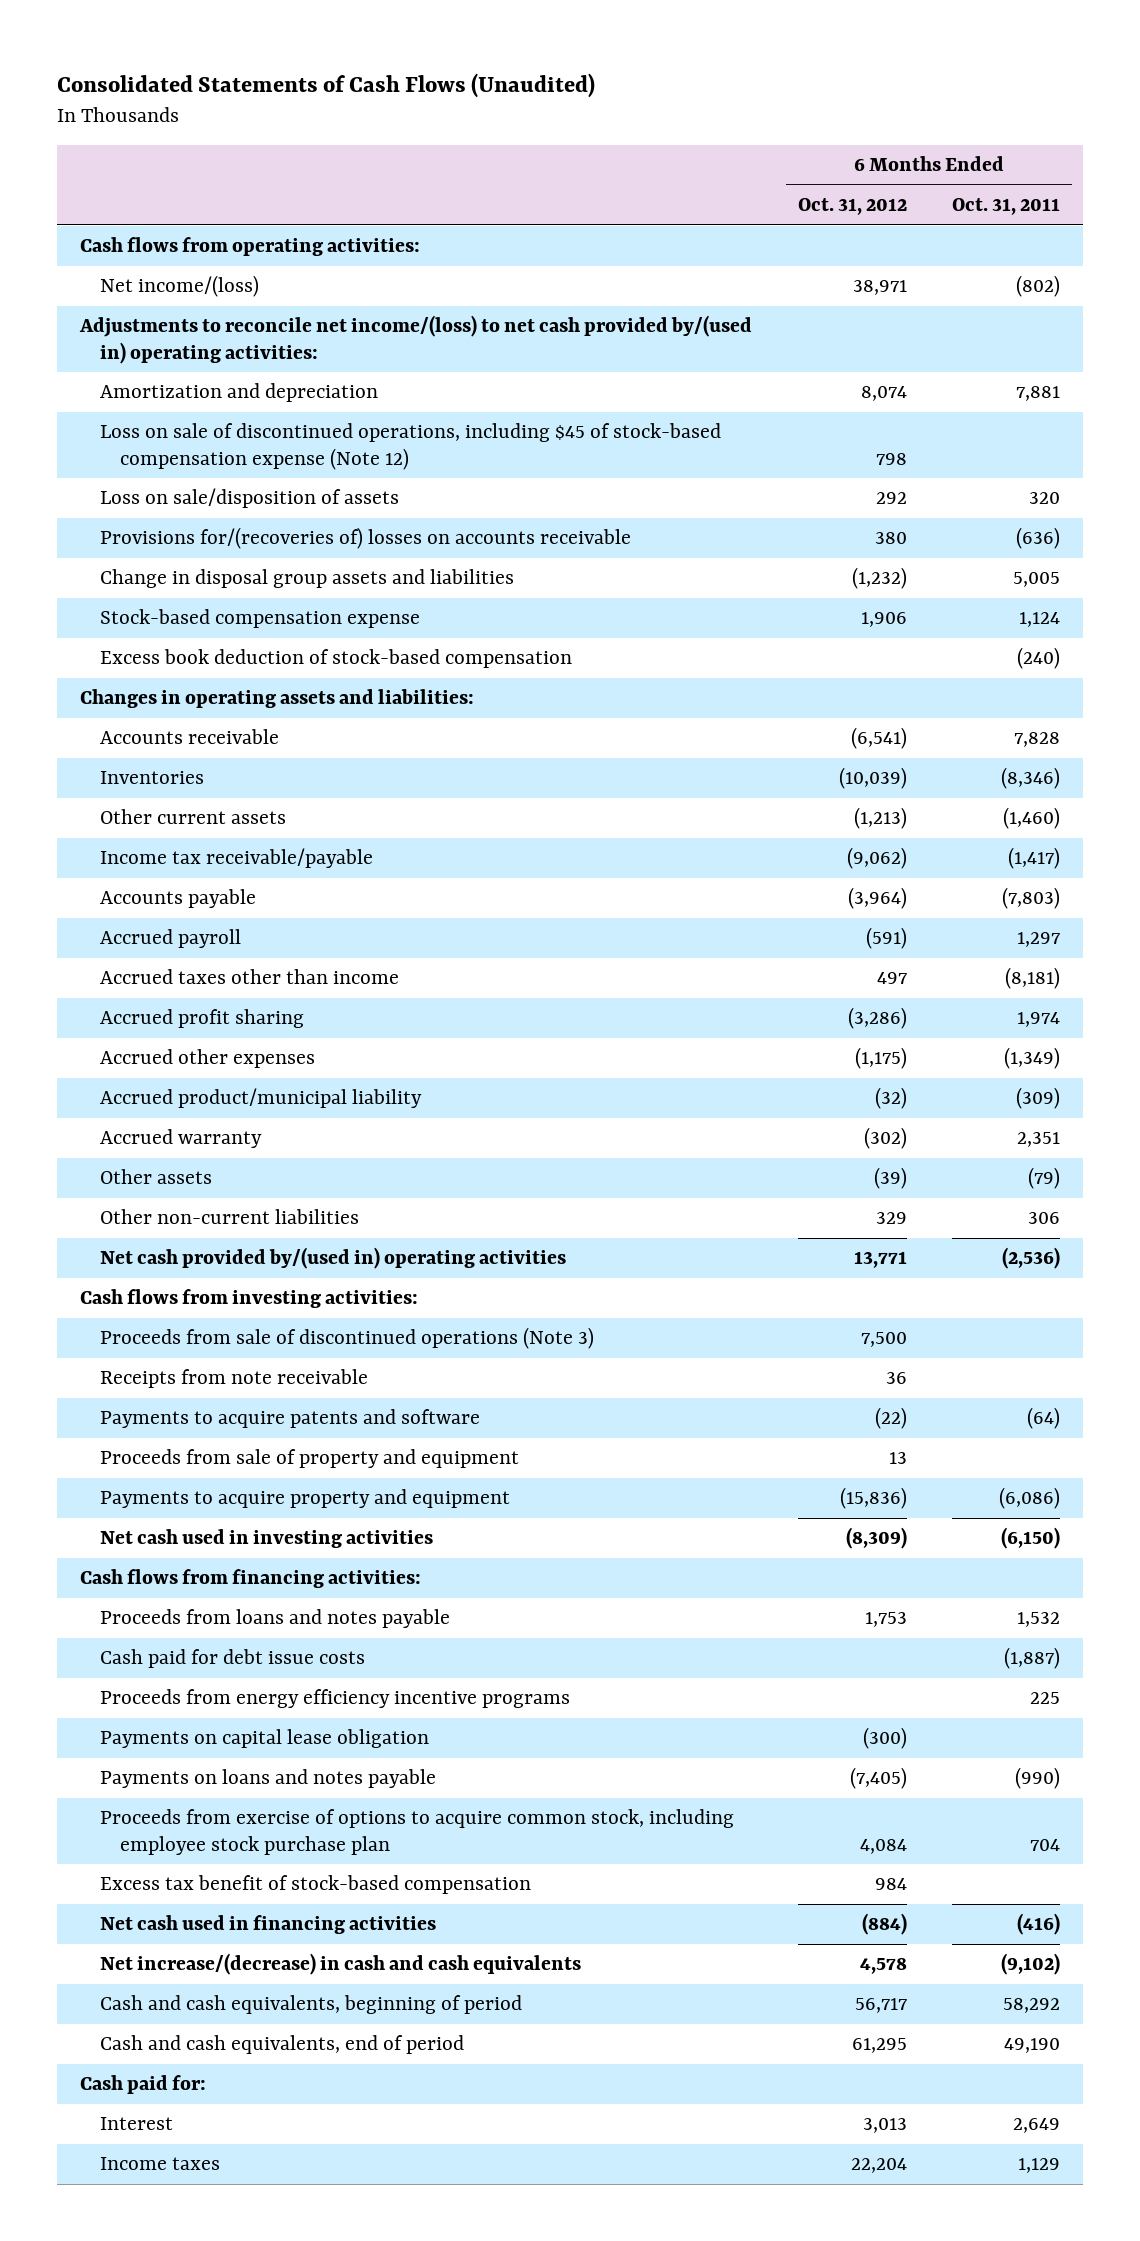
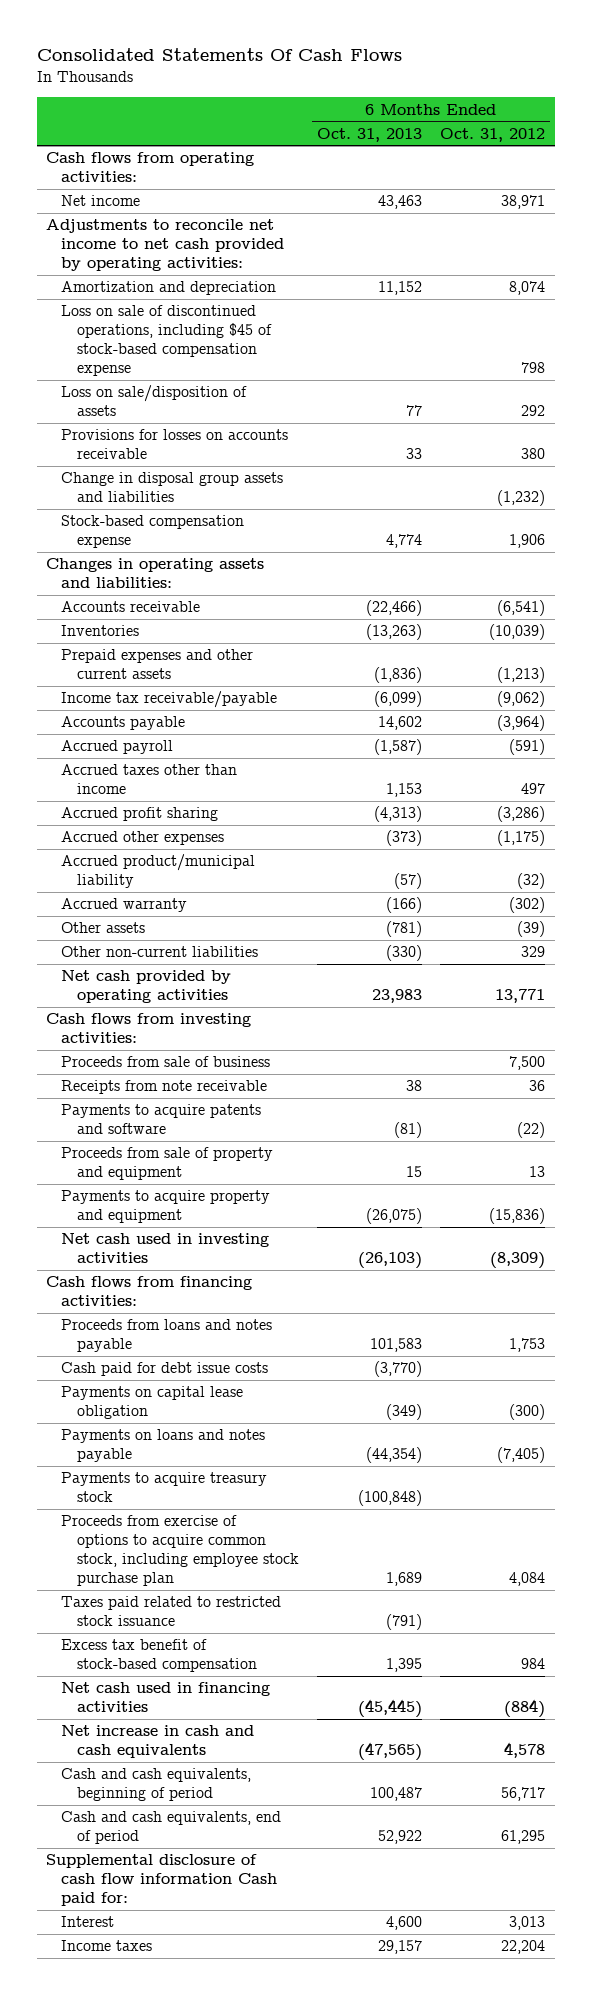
- Consolidated Statements of Cash Flows (Unaudited)
+ Consolidated Statements Of Cash Flows
- | 6 Months Ended Oct. 31, 2012 | 6 Months Ended Oct. 31, 2011
+ | 6 Months Ended Oct. 31, 2013 | 6 Months Ended Oct. 31, 2012
- Net income/(loss) | 38,971 | (802)
- Adjustments to reconcile net income/(loss) to net cash provided by/(used in) operating activities:
+ Net income | 43,463 | 38,971
+ Adjustments to reconcile net income to net cash provided by operating activities:
- Loss on sale of discontinued operations, including $45 of stock-based compensation expense (Note 12) | 798 |
+ Loss on sale of discontinued operations, including $45 of stock-based compensation expense | | 798
- Provisions for/(recoveries of) losses on accounts receivable | 380 | (636)
+ Provisions for losses on accounts receivable | 33 | 380
- Excess book deduction of stock-based compensation | | (240)
- Other current assets | (1,213) | (1,460)
+ Prepaid expenses and other current assets | (1,836) | (1,213)
- Net cash provided by/(used in) operating activities | 13,771 | (2,536)
+ Net cash provided by operating activities | 23,983 | 13,771
- Proceeds from sale of discontinued operations (Note 3) | 7,500 |
+ Proceeds from sale of business | | 7,500
- Proceeds from energy efficiency incentive programs | | 225
+ Payments to acquire treasury stock | (100,848) |
+ Taxes paid related to restricted stock issuance | (791) |
- Net increase/(decrease) in cash and cash equivalents | 4,578 | (9,102)
+ Net increase in cash and cash equivalents | (47,565) | 4,578
- Cash paid for:
+ Supplemental disclosure of cash flow information Cash paid for:

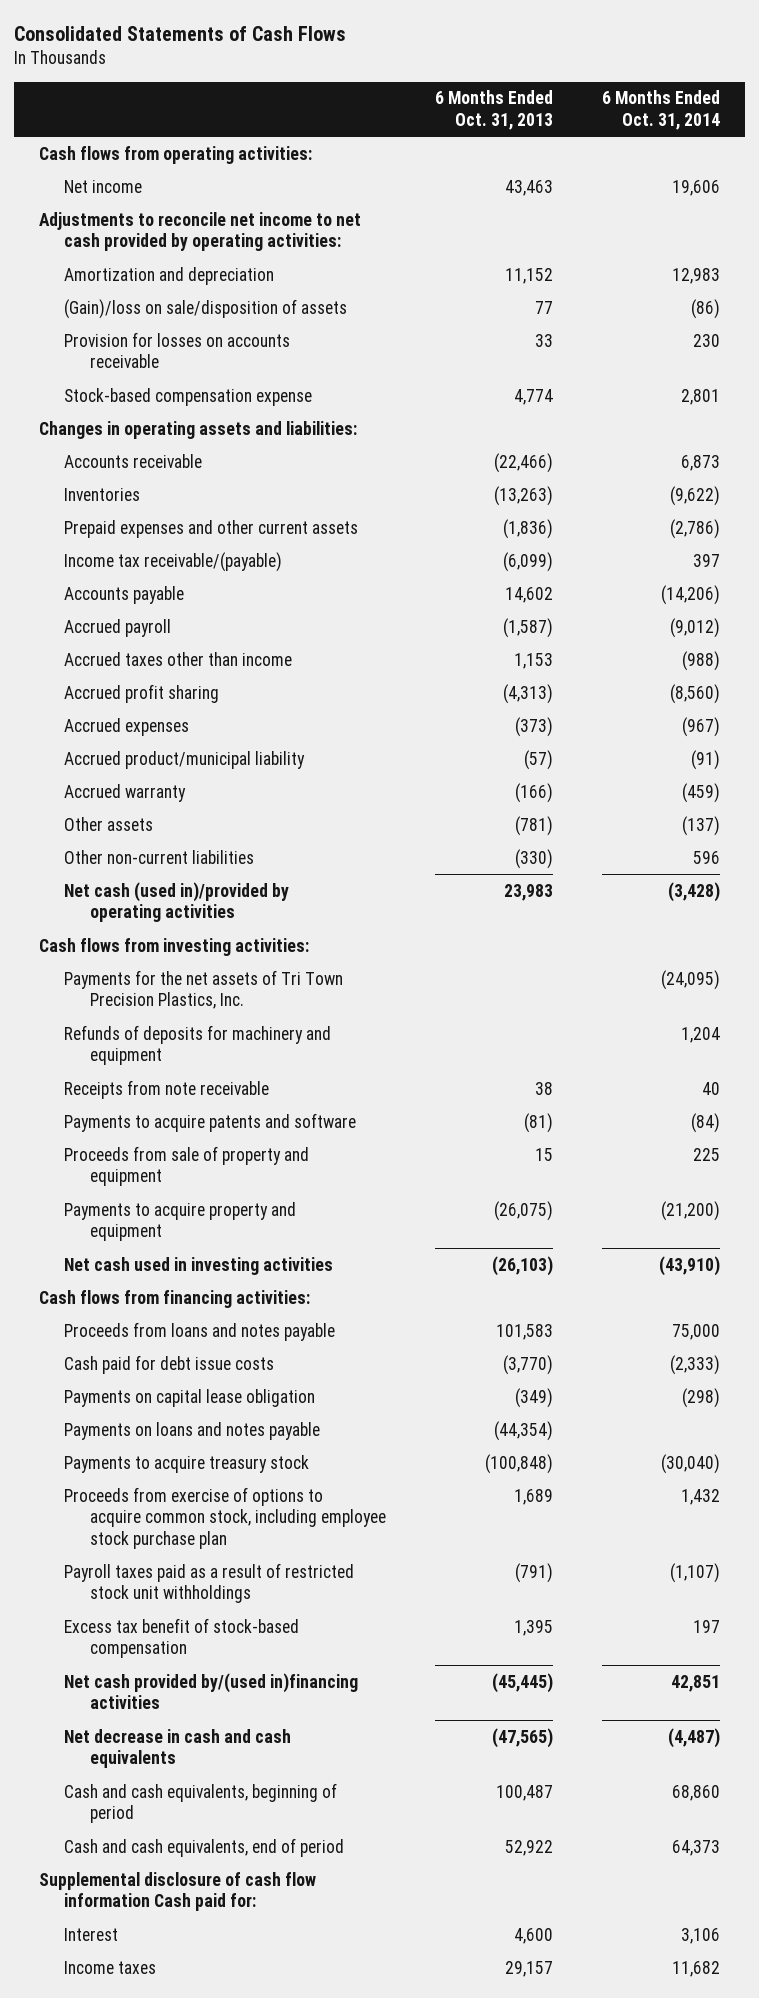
- Consolidated Statements Of Cash Flows
+ Consolidated Statements of Cash Flows
- | 6 Months Ended Oct. 31, 2013 | 6 Months Ended Oct. 31, 2012
+ | 6 Months Ended Oct. 31, 2013 | 6 Months Ended Oct. 31, 2014
- Loss on sale of discontinued operations, including $45 of stock-based compensation expense | | 798
- Loss on sale/disposition of assets | 77 | 292
- Provisions for losses on accounts receivable | 33 | 380
- Change in disposal group assets and liabilities | | (1,232)
+ (Gain)/loss on sale/disposition of assets | 77 | (86)
+ Provision for losses on accounts receivable | 33 | 230
- Income tax receivable/payable | (6,099) | (9,062)
+ Income tax receivable/(payable) | (6,099) | 397
- Accrued other expenses | (373) | (1,175)
+ Accrued expenses | (373) | (967)
- Net cash provided by operating activities | 23,983 | 13,771
+ Net cash (used in)/provided by operating activities | 23,983 | (3,428)
- Proceeds from sale of business | | 7,500
+ Payments for the net assets of Tri Town Precision Plastics, Inc. | | (24,095)
+ Refunds of deposits for machinery and equipment | | 1,204
- Taxes paid related to restricted stock issuance | (791) |
+ Payroll taxes paid as a result of restricted stock unit withholdings | (791) | (1,107)
- Net cash used in financing activities | (45,445) | (884)
- Net increase in cash and cash equivalents | (47,565) | 4,578
+ Net cash provided by/(used in)financing activities | (45,445) | 42,851
+ Net decrease in cash and cash equivalents | (47,565) | (4,487)

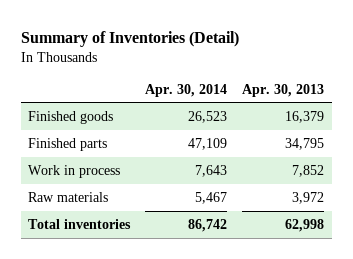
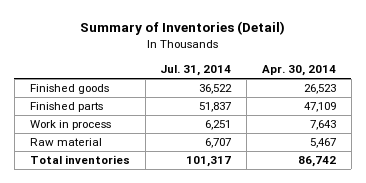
- | Apr. 30, 2014 | Apr. 30, 2013
+ | Jul. 31, 2014 | Apr. 30, 2014
- Raw materials | 5,467 | 3,972
+ Raw material | 6,707 | 5,467

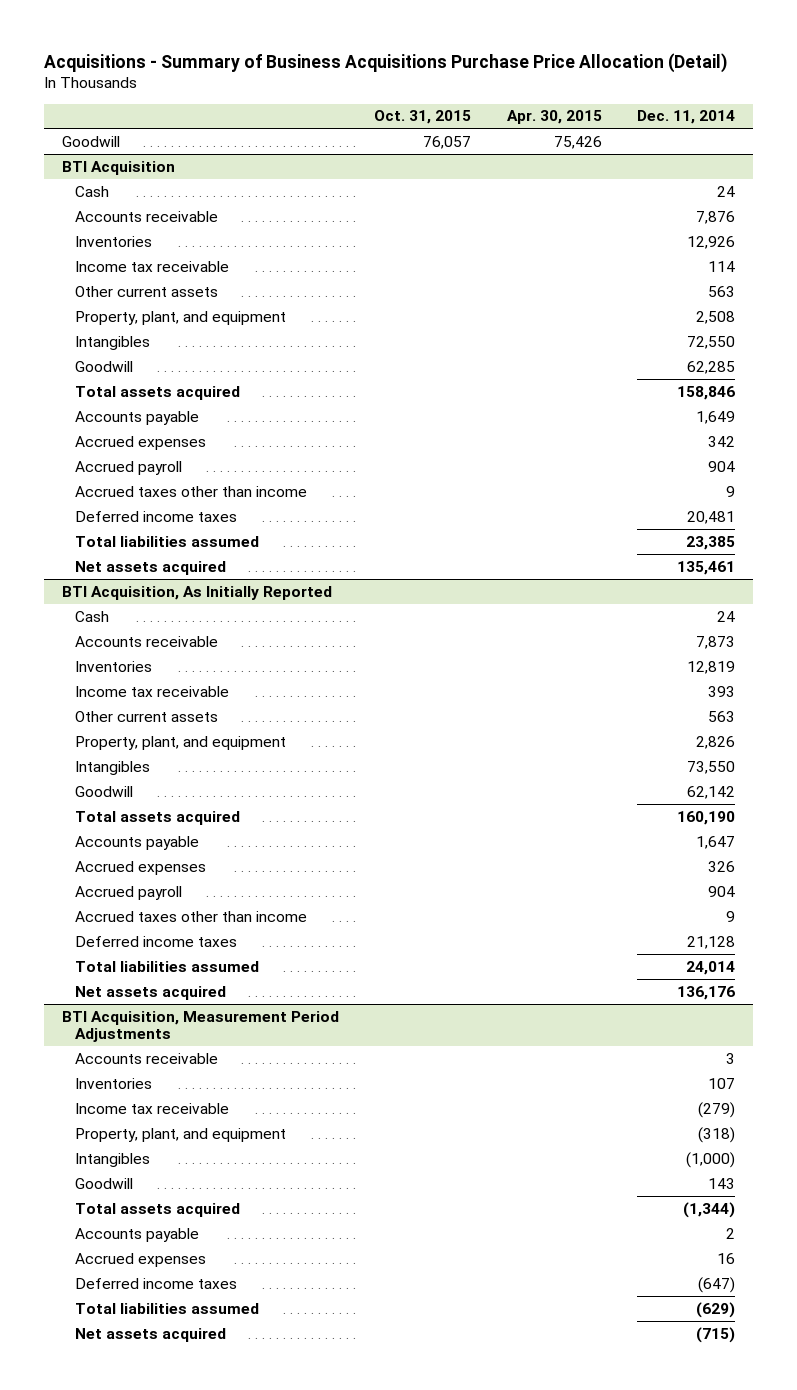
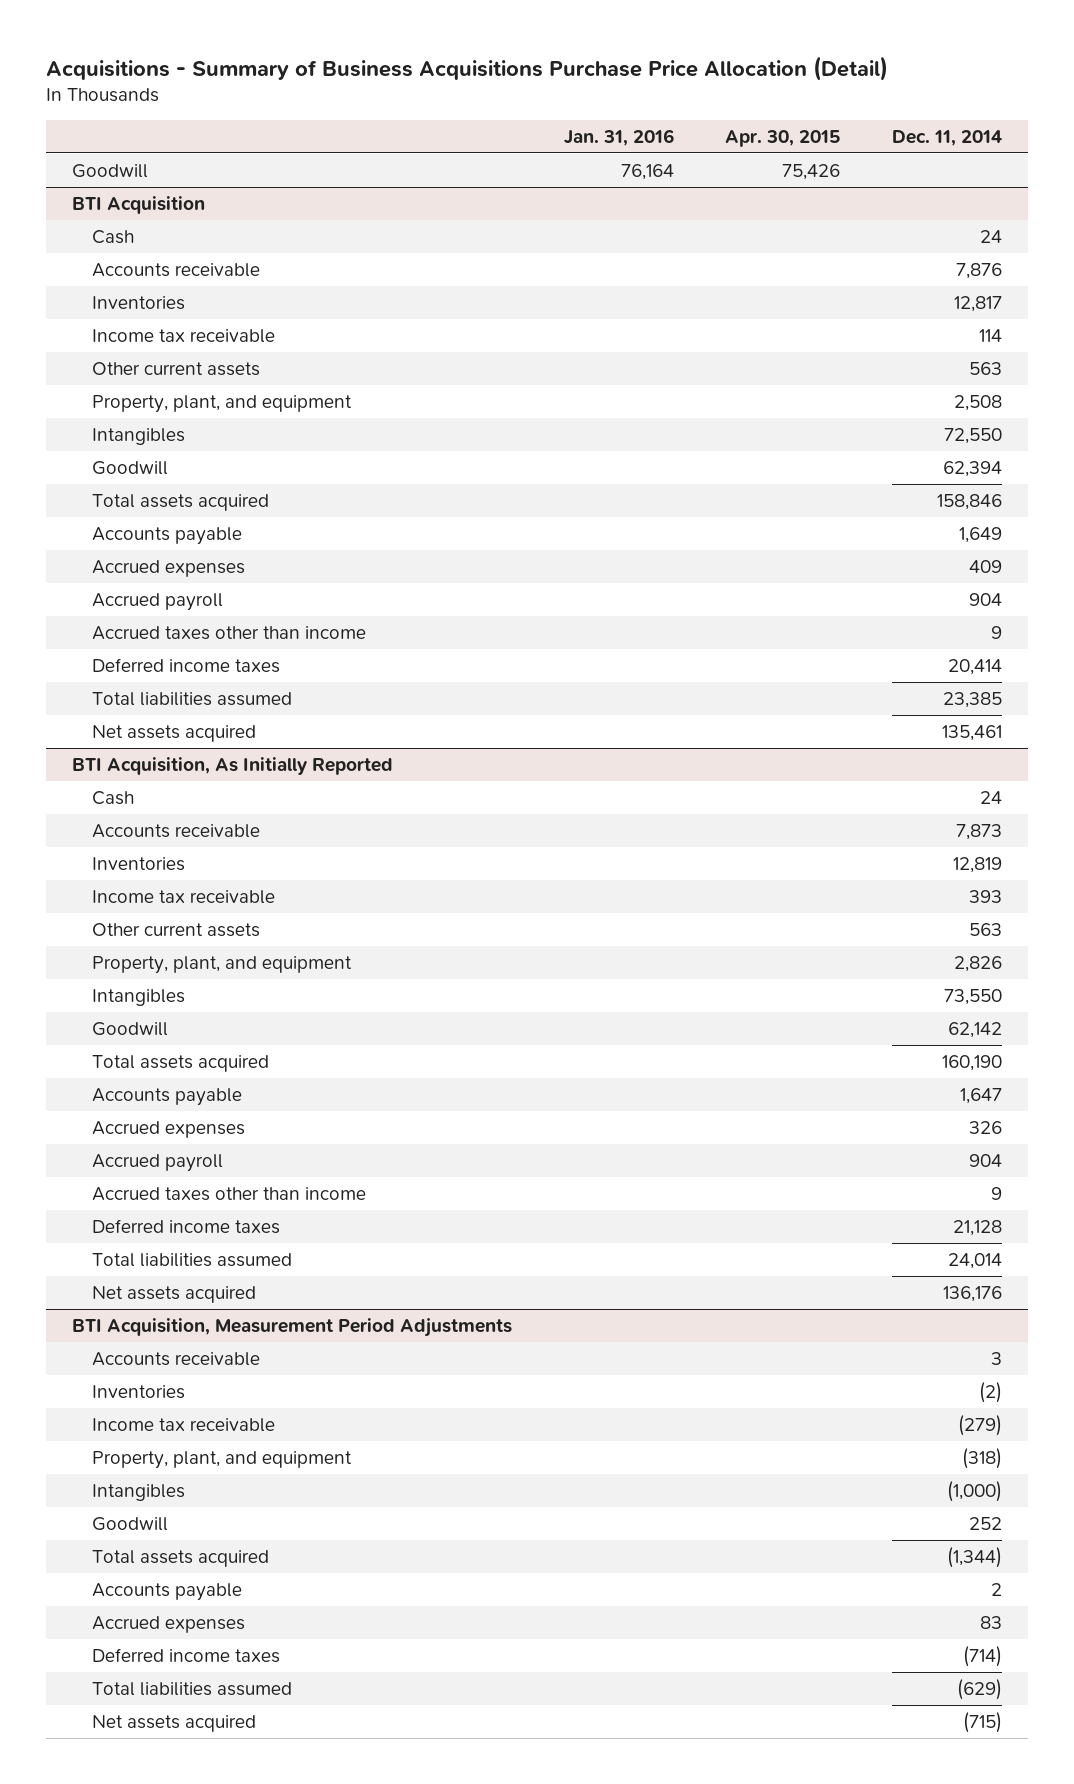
- | Oct. 31, 2015 | Apr. 30, 2015 | Dec. 11, 2014
+ | Jan. 31, 2016 | Apr. 30, 2015 | Dec. 11, 2014
@ BTI Acquisition
- Inventories | | | 12,926
+ Inventories | | | 12,817
- Goodwill | | | 62,285
+ Goodwill | | | 62,394
- Accrued expenses | | | 342
+ Accrued expenses | | | 409
- Deferred income taxes | | | 20,481
+ Deferred income taxes | | | 20,414
@ BTI Acquisition, Measurement Period Adjustments
- Inventories | | | 107
+ Inventories | | | (2)
- Goodwill | | | 143
+ Goodwill | | | 252
- Accrued expenses | | | 16
- Deferred income taxes | | | (647)
+ Accrued expenses | | | 83
+ Deferred income taxes | | | (714)

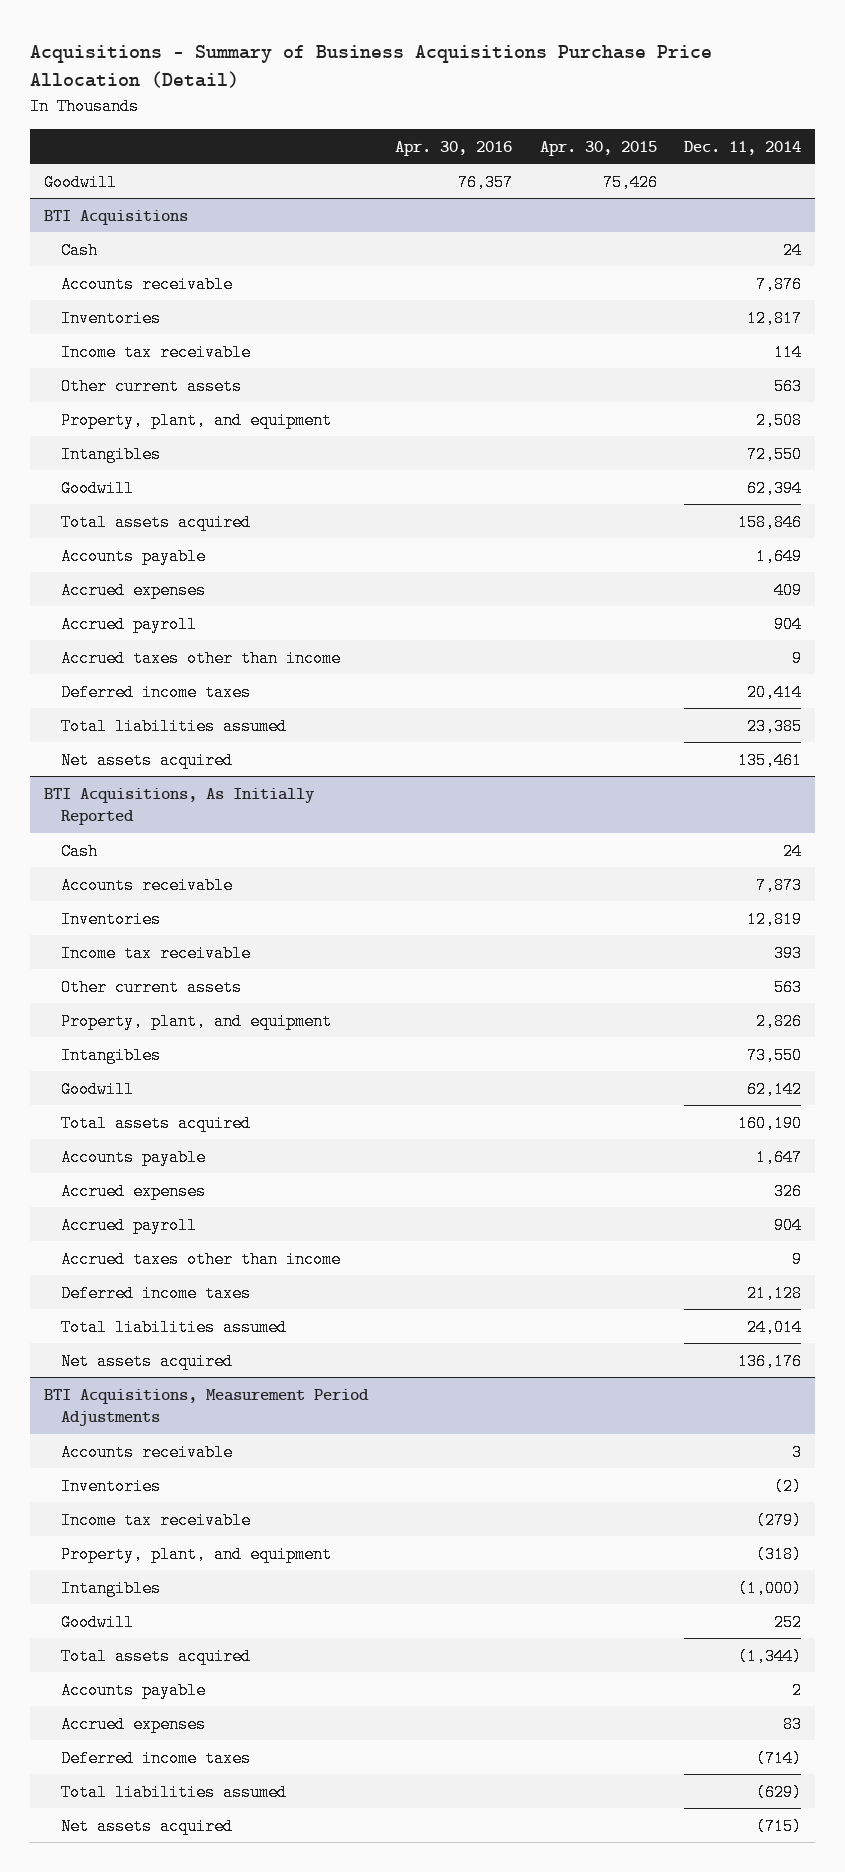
- | Jan. 31, 2016 | Apr. 30, 2015 | Dec. 11, 2014
+ | Apr. 30, 2016 | Apr. 30, 2015 | Dec. 11, 2014
- BTI Acquisition
+ BTI Acquisitions
- BTI Acquisition, As Initially Reported
+ BTI Acquisitions, As Initially Reported
- BTI Acquisition, Measurement Period Adjustments
+ BTI Acquisitions, Measurement Period Adjustments

